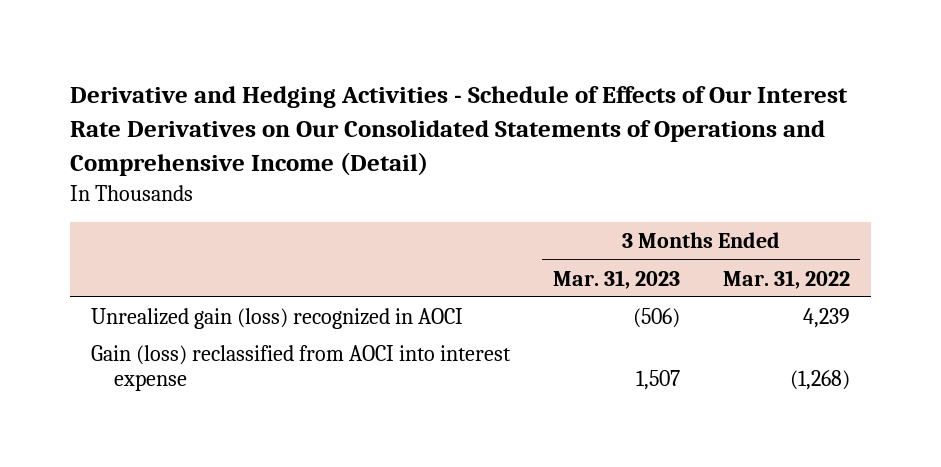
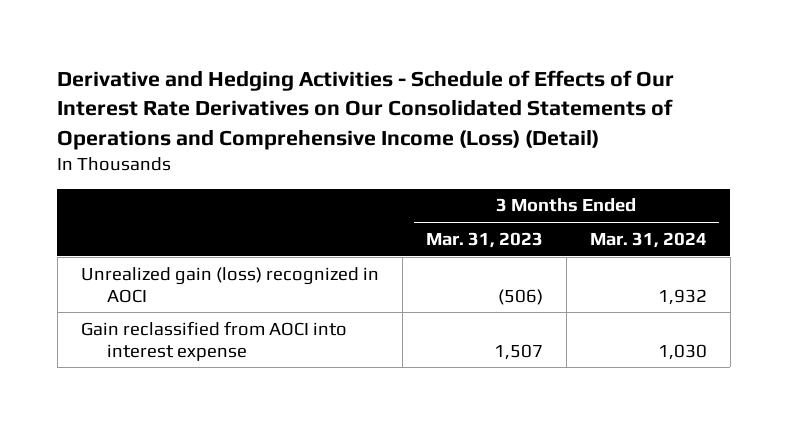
- Derivative and Hedging Activities - Schedule of Effects of Our Interest Rate Derivatives on Our Consolidated Statements of Operations and Comprehensive Income (Detail)
+ Derivative and Hedging Activities - Schedule of Effects of Our Interest Rate Derivatives on Our Consolidated Statements of Operations and Comprehensive Income (Loss) (Detail)
- | 3 Months Ended Mar. 31, 2023 | 3 Months Ended Mar. 31, 2022
+ | 3 Months Ended Mar. 31, 2023 | 3 Months Ended Mar. 31, 2024
- Gain (loss) reclassified from AOCI into interest expense | 1,507 | (1,268)
+ Gain reclassified from AOCI into interest expense | 1,507 | 1,030

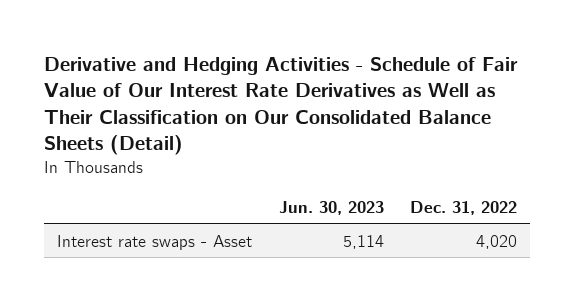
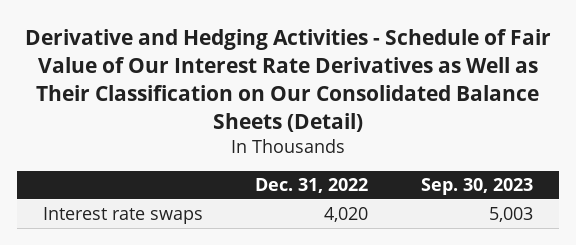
- | Jun. 30, 2023 | Dec. 31, 2022
+ | Dec. 31, 2022 | Sep. 30, 2023
- Interest rate swaps - Asset | 5,114 | 4,020
+ Interest rate swaps | 4,020 | 5,003

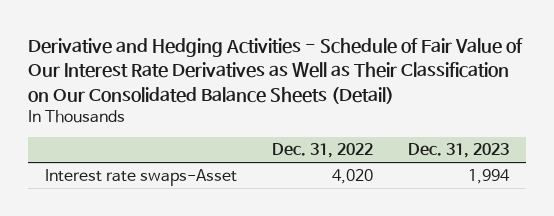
- | Dec. 31, 2022 | Sep. 30, 2023
+ | Dec. 31, 2022 | Dec. 31, 2023
- Interest rate swaps | 4,020 | 5,003
+ Interest rate swaps-Asset | 4,020 | 1,994

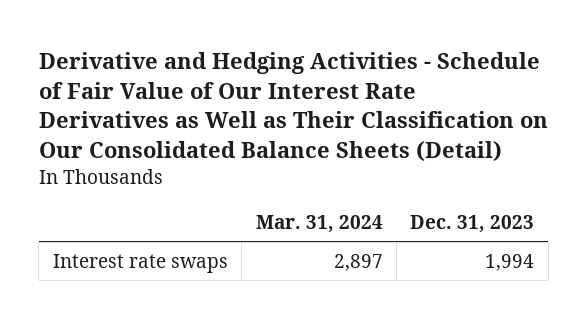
- | Dec. 31, 2022 | Dec. 31, 2023
+ | Mar. 31, 2024 | Dec. 31, 2023
- Interest rate swaps-Asset | 4,020 | 1,994
+ Interest rate swaps | 2,897 | 1,994

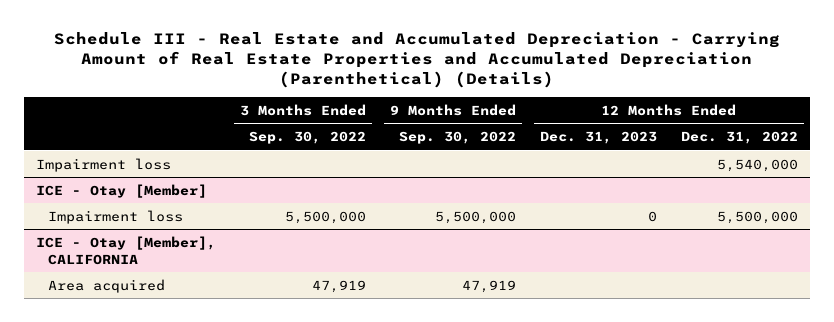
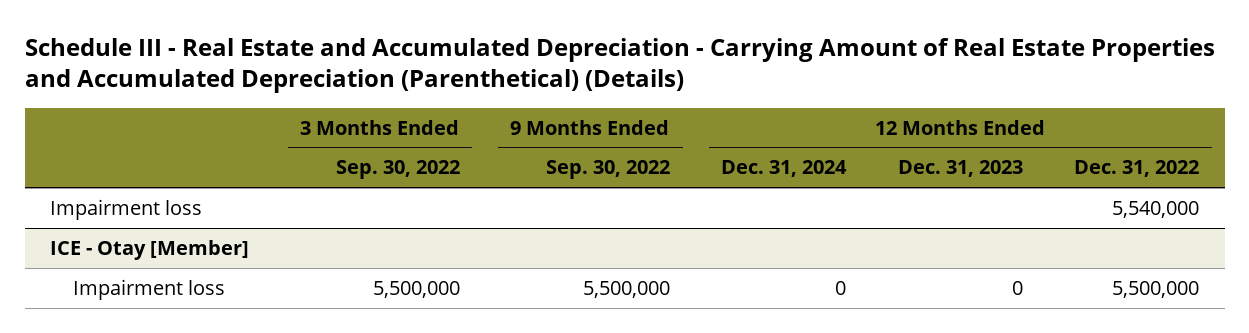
- | 3 Months Ended Sep. 30, 2022 | 9 Months Ended Sep. 30, 2022 | 12 Months Ended Dec. 31, 2023 | 12 Months Ended Dec. 31, 2022
+ | 3 Months Ended Sep. 30, 2022 | 9 Months Ended Sep. 30, 2022 | 12 Months Ended Dec. 31, 2024 | 12 Months Ended Dec. 31, 2023 | 12 Months Ended Dec. 31, 2022
- ICE - Otay [Member], CALIFORNIA
- Area acquired | 47,919 | 47,919 | |

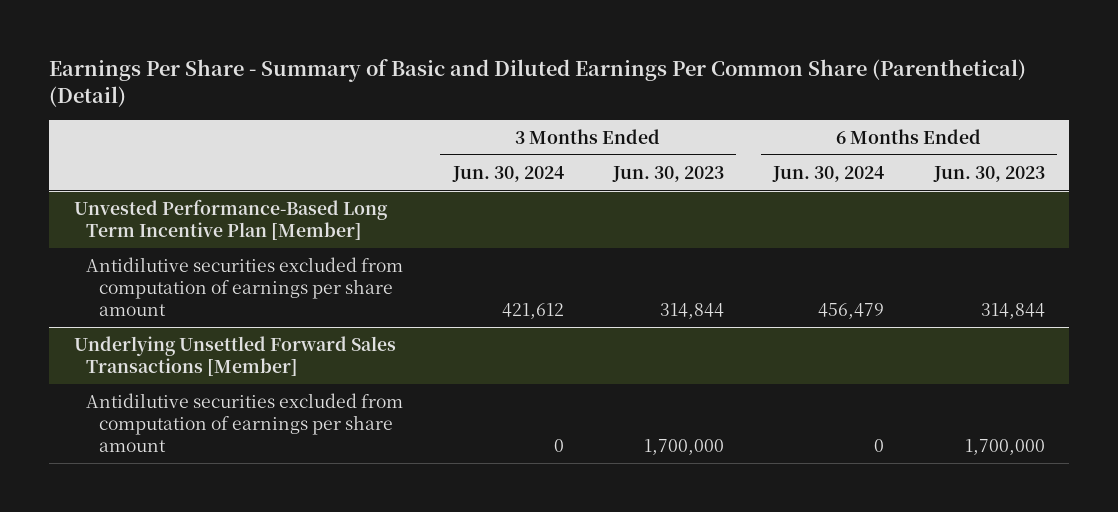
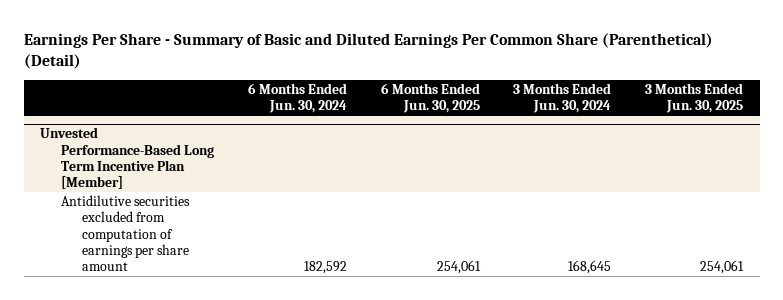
- | 3 Months Ended Jun. 30, 2024 | 3 Months Ended Jun. 30, 2023 | 6 Months Ended Jun. 30, 2024 | 6 Months Ended Jun. 30, 2023
+ | 6 Months Ended Jun. 30, 2024 | 6 Months Ended Jun. 30, 2025 | 3 Months Ended Jun. 30, 2024 | 3 Months Ended Jun. 30, 2025
@ Unvested Performance-Based Long Term Incentive Plan [Member]
- Antidilutive securities excluded from computation of earnings per share amount | 421,612 | 314,844 | 456,479 | 314,844
- Underlying Unsettled Forward Sales Transactions [Member]
- Antidilutive securities excluded from computation of earnings per share amount | 0 | 1,700,000 | 0 | 1,700,000
@ Unvested Performance-Based Long Term Incentive Plan [Member]
+ Antidilutive securities excluded from computation of earnings per share amount | 182,592 | 254,061 | 168,645 | 254,061

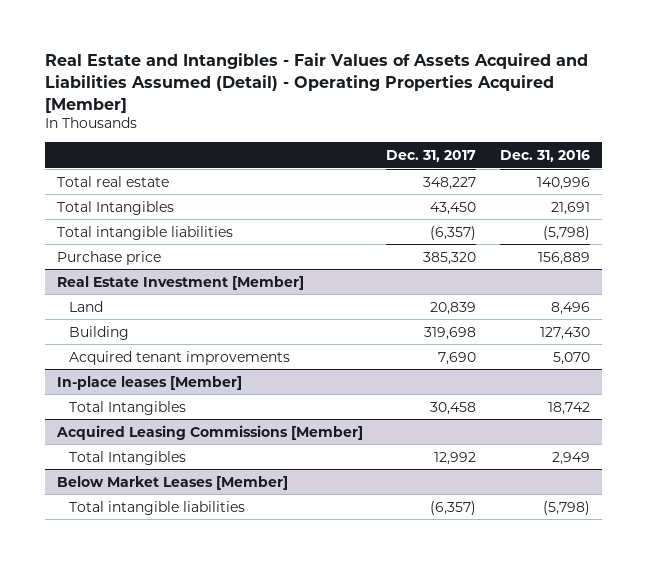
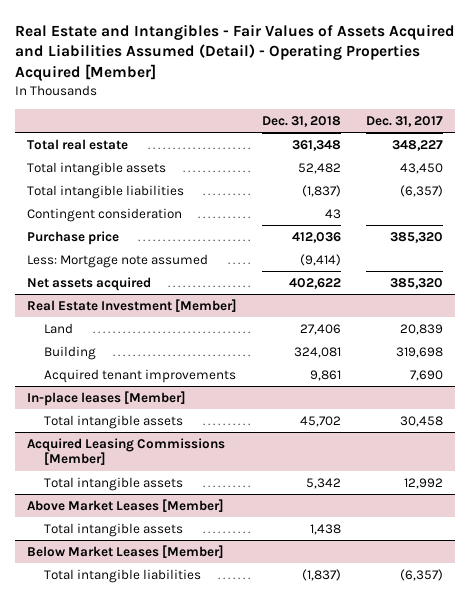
- | Dec. 31, 2017 | Dec. 31, 2016
+ | Dec. 31, 2018 | Dec. 31, 2017
- Total Intangibles | 43,450 | 21,691
+ Total intangible assets | 52,482 | 43,450
+ Contingent consideration | 43 |
+ Less: Mortgage note assumed | (9,414) |
+ Net assets acquired | 402,622 | 385,320
@ In-place leases [Member]
- Total Intangibles | 30,458 | 18,742
+ Total intangible assets | 45,702 | 30,458
@ Acquired Leasing Commissions [Member]
- Total Intangibles | 12,992 | 2,949
+ Total intangible assets | 5,342 | 12,992
+ Above Market Leases [Member]
+ Total intangible assets | 1,438 |

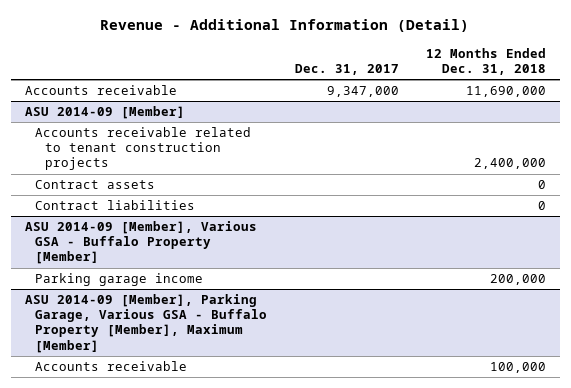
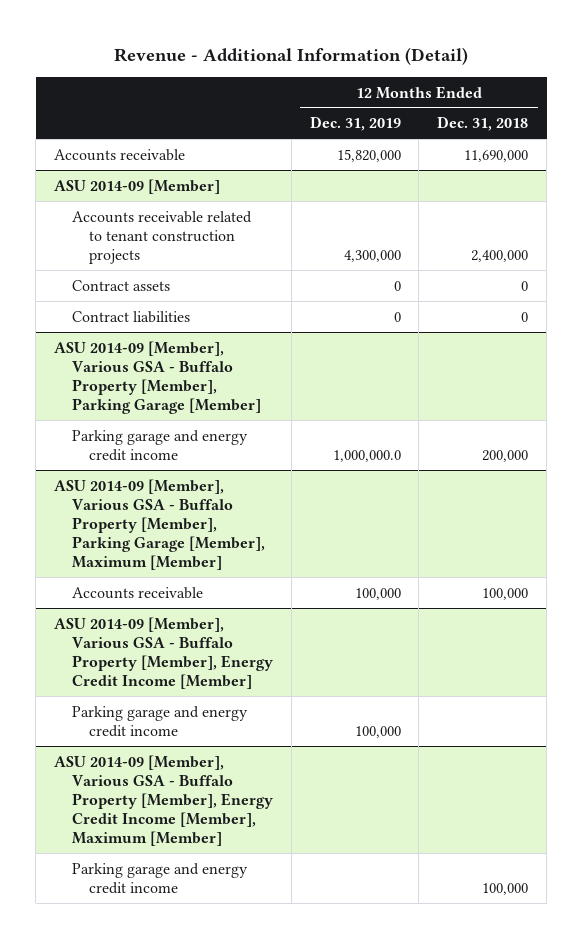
- | Dec. 31, 2017 | 12 Months Ended Dec. 31, 2018
+ | 12 Months Ended Dec. 31, 2019 | 12 Months Ended Dec. 31, 2018
- ASU 2014-09 [Member], Various GSA - Buffalo Property [Member]
- Parking garage income | | 200,000
- ASU 2014-09 [Member], Parking Garage, Various GSA - Buffalo Property [Member], Maximum [Member]
+ ASU 2014-09 [Member], Various GSA - Buffalo Property [Member], Parking Garage [Member]
+ Parking garage and energy credit income | 1,000,000.0 | 200,000
+ ASU 2014-09 [Member], Various GSA - Buffalo Property [Member], Parking Garage [Member], Maximum [Member]
+ ASU 2014-09 [Member], Various GSA - Buffalo Property [Member], Energy Credit Income [Member]
+ Parking garage and energy credit income | 100,000 |
+ ASU 2014-09 [Member], Various GSA - Buffalo Property [Member], Energy Credit Income [Member], Maximum [Member]
+ Parking garage and energy credit income | | 100,000

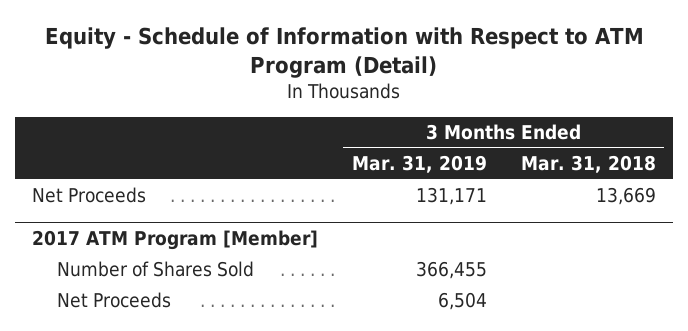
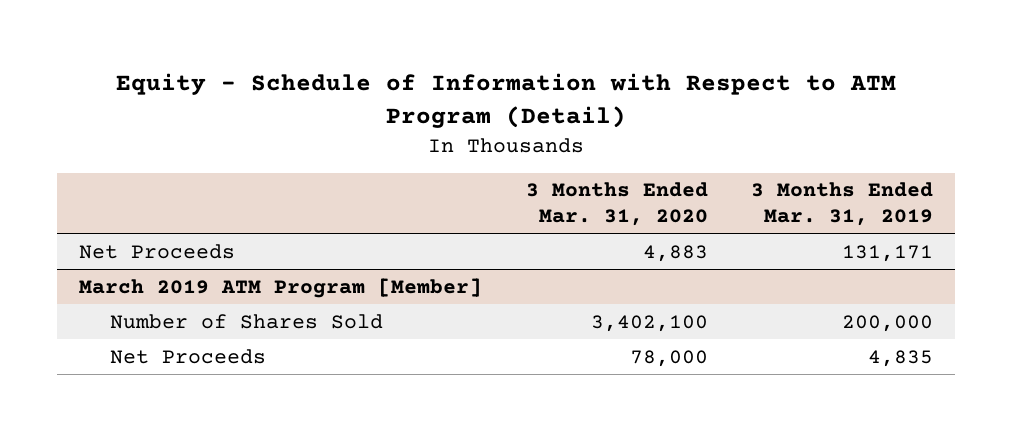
- | 3 Months Ended Mar. 31, 2019 | 3 Months Ended Mar. 31, 2018
+ | 3 Months Ended Mar. 31, 2020 | 3 Months Ended Mar. 31, 2019
- 2017 ATM Program [Member]
- Number of Shares Sold | 366,455 |
- Net Proceeds | 6,504 |
+ March 2019 ATM Program [Member]
+ Number of Shares Sold | 3,402,100 | 200,000
+ Net Proceeds | 78,000 | 4,835

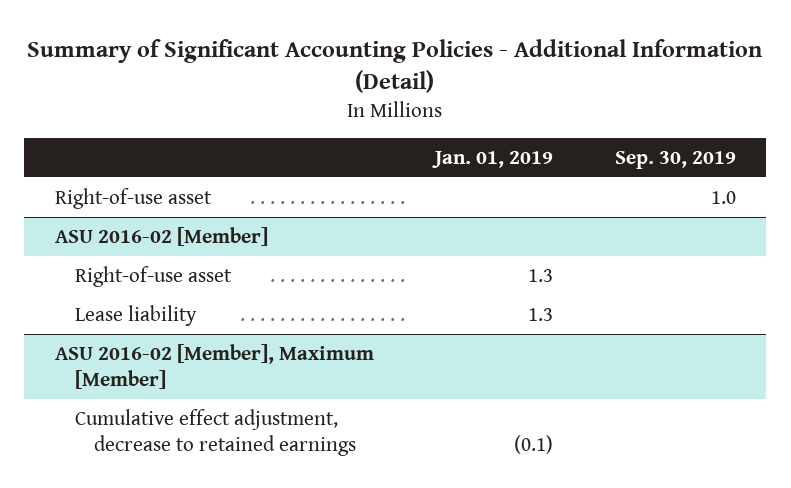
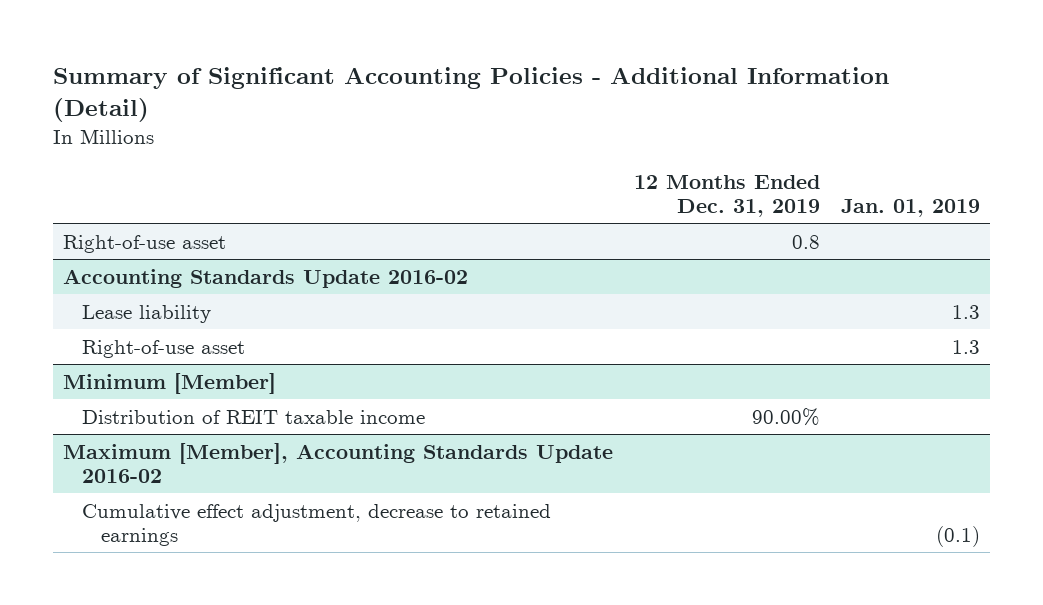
- | Jan. 01, 2019 | Sep. 30, 2019
+ | 12 Months Ended Dec. 31, 2019 | Jan. 01, 2019
- ASU 2016-02 [Member]
- Right-of-use asset | 1.3 |
+ Accounting Standards Update 2016-02
- ASU 2016-02 [Member], Maximum [Member]
+ Right-of-use asset | | 1.3
+ Minimum [Member]
+ Distribution of REIT taxable income | 90.00% |
+ Maximum [Member], Accounting Standards Update 2016-02

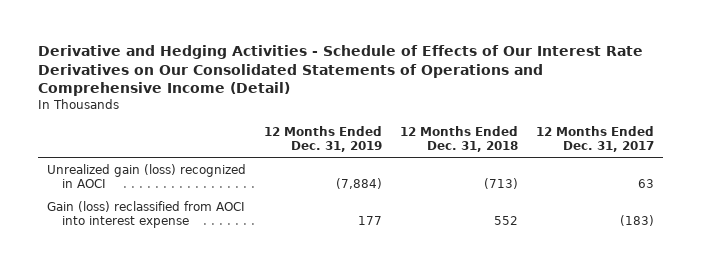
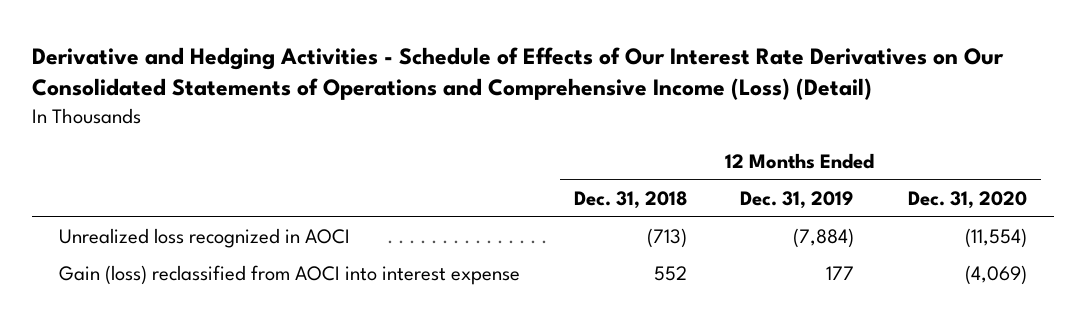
- Derivative and Hedging Activities - Schedule of Effects of Our Interest Rate Derivatives on Our Consolidated Statements of Operations and Comprehensive Income (Detail)
+ Derivative and Hedging Activities - Schedule of Effects of Our Interest Rate Derivatives on Our Consolidated Statements of Operations and Comprehensive Income (Loss) (Detail)
- | 12 Months Ended Dec. 31, 2019 | 12 Months Ended Dec. 31, 2018 | 12 Months Ended Dec. 31, 2017
+ | 12 Months Ended Dec. 31, 2018 | 12 Months Ended Dec. 31, 2019 | 12 Months Ended Dec. 31, 2020
- Unrealized gain (loss) recognized in AOCI | (7,884) | (713) | 63
+ Unrealized loss recognized in AOCI | (713) | (7,884) | (11,554)

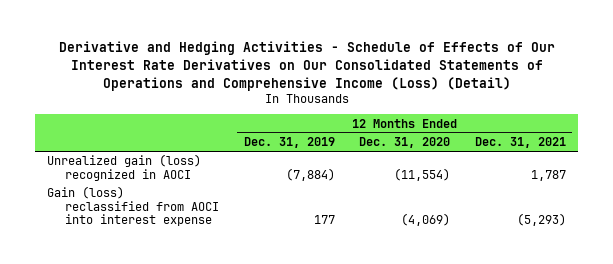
- | 12 Months Ended Dec. 31, 2018 | 12 Months Ended Dec. 31, 2019 | 12 Months Ended Dec. 31, 2020
+ | 12 Months Ended Dec. 31, 2019 | 12 Months Ended Dec. 31, 2020 | 12 Months Ended Dec. 31, 2021
- Unrealized loss recognized in AOCI | (713) | (7,884) | (11,554)
+ Unrealized gain (loss) recognized in AOCI | (7,884) | (11,554) | 1,787

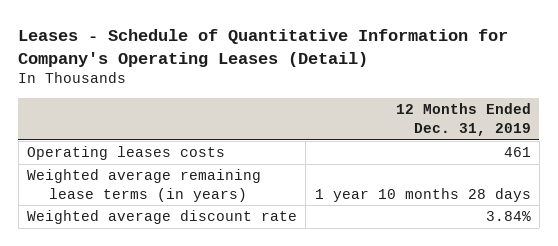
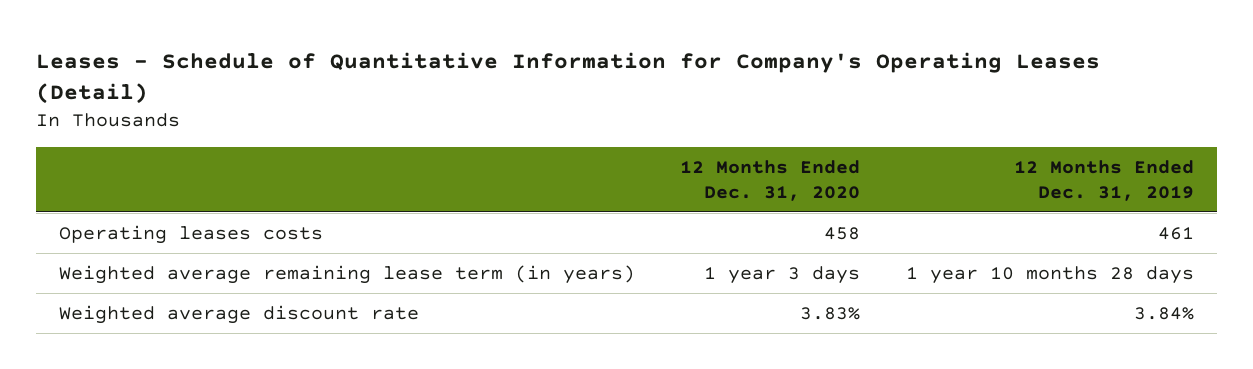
- | 12 Months Ended Dec. 31, 2019
+ | 12 Months Ended Dec. 31, 2020 | 12 Months Ended Dec. 31, 2019
- Weighted average remaining lease terms (in years) | 1 year 10 months 28 days
+ Weighted average remaining lease term (in years) | 1 year 3 days | 1 year 10 months 28 days

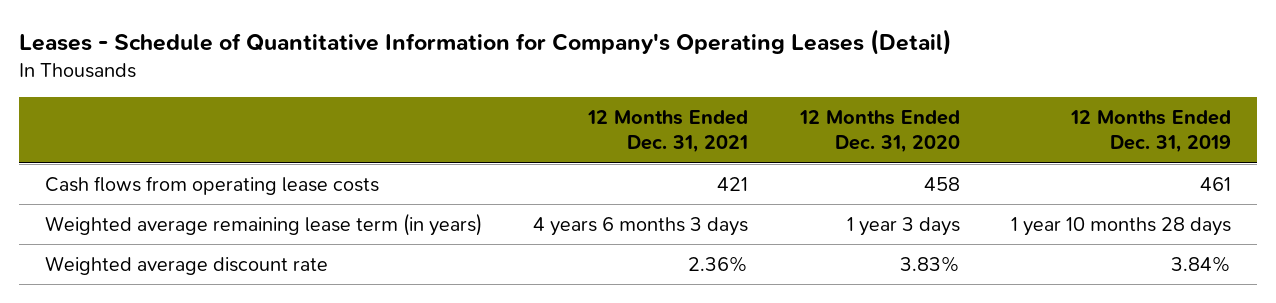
- | 12 Months Ended Dec. 31, 2020 | 12 Months Ended Dec. 31, 2019
+ | 12 Months Ended Dec. 31, 2021 | 12 Months Ended Dec. 31, 2020 | 12 Months Ended Dec. 31, 2019
- Operating leases costs | 458 | 461
+ Cash flows from operating lease costs | 421 | 458 | 461

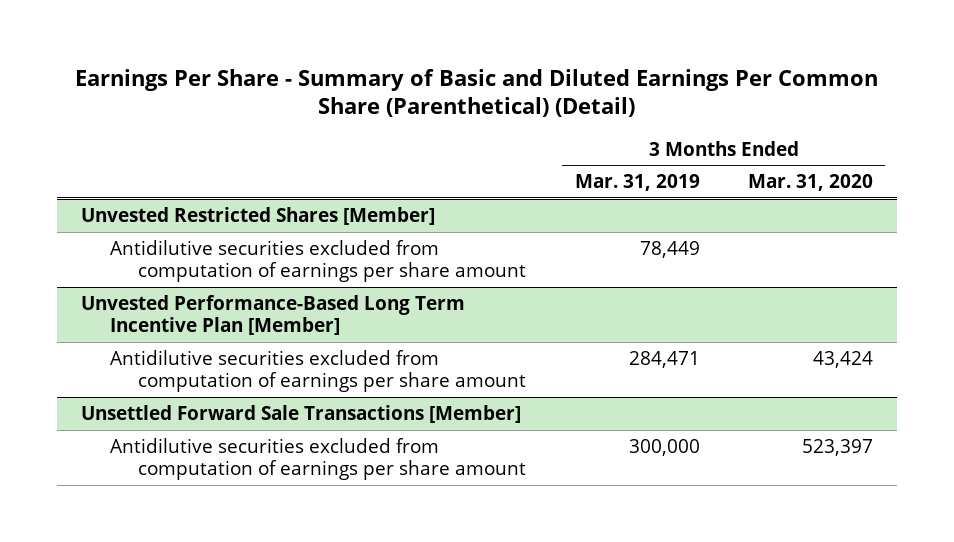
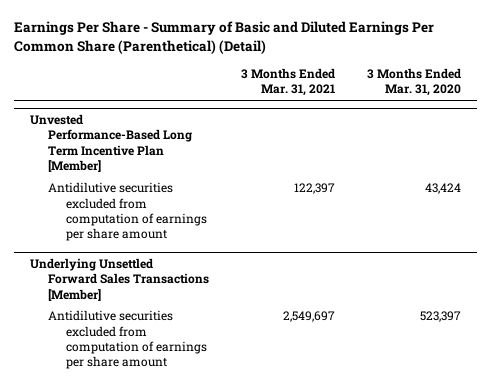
- | 3 Months Ended Mar. 31, 2019 | 3 Months Ended Mar. 31, 2020
+ | 3 Months Ended Mar. 31, 2021 | 3 Months Ended Mar. 31, 2020
- Unvested Restricted Shares [Member]
- Antidilutive securities excluded from computation of earnings per share amount | 78,449 |
- Unsettled Forward Sale Transactions [Member]
+ Underlying Unsettled Forward Sales Transactions [Member]

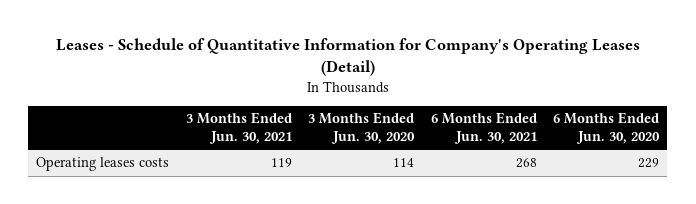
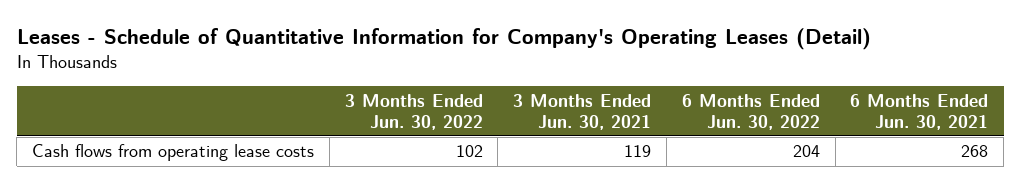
- | 3 Months Ended Jun. 30, 2021 | 3 Months Ended Jun. 30, 2020 | 6 Months Ended Jun. 30, 2021 | 6 Months Ended Jun. 30, 2020
+ | 3 Months Ended Jun. 30, 2022 | 3 Months Ended Jun. 30, 2021 | 6 Months Ended Jun. 30, 2022 | 6 Months Ended Jun. 30, 2021
- Operating leases costs | 119 | 114 | 268 | 229
+ Cash flows from operating lease costs | 102 | 119 | 204 | 268

